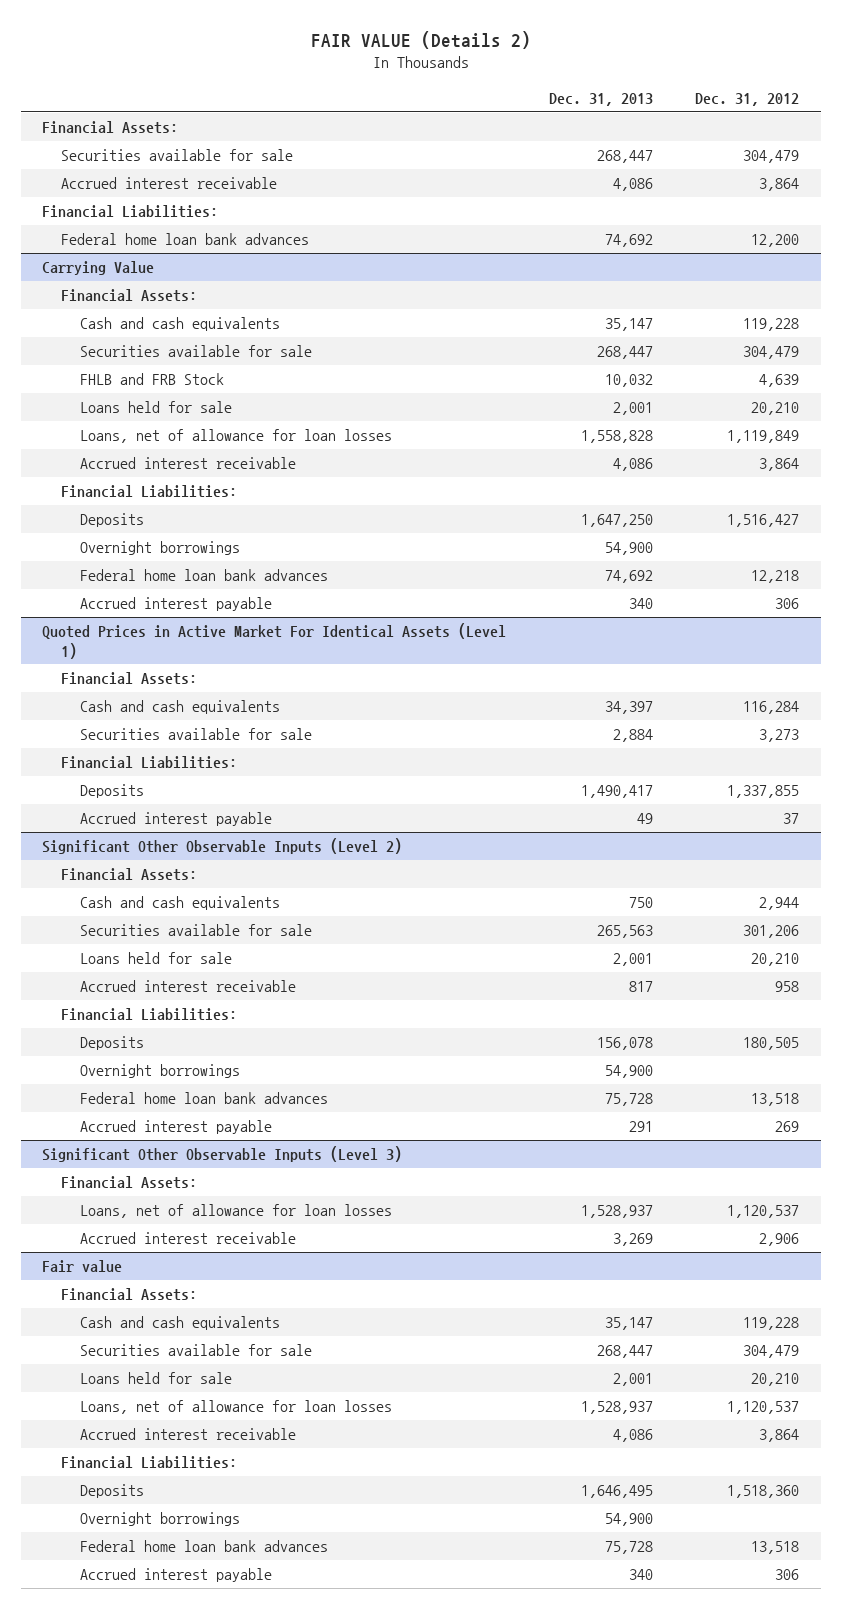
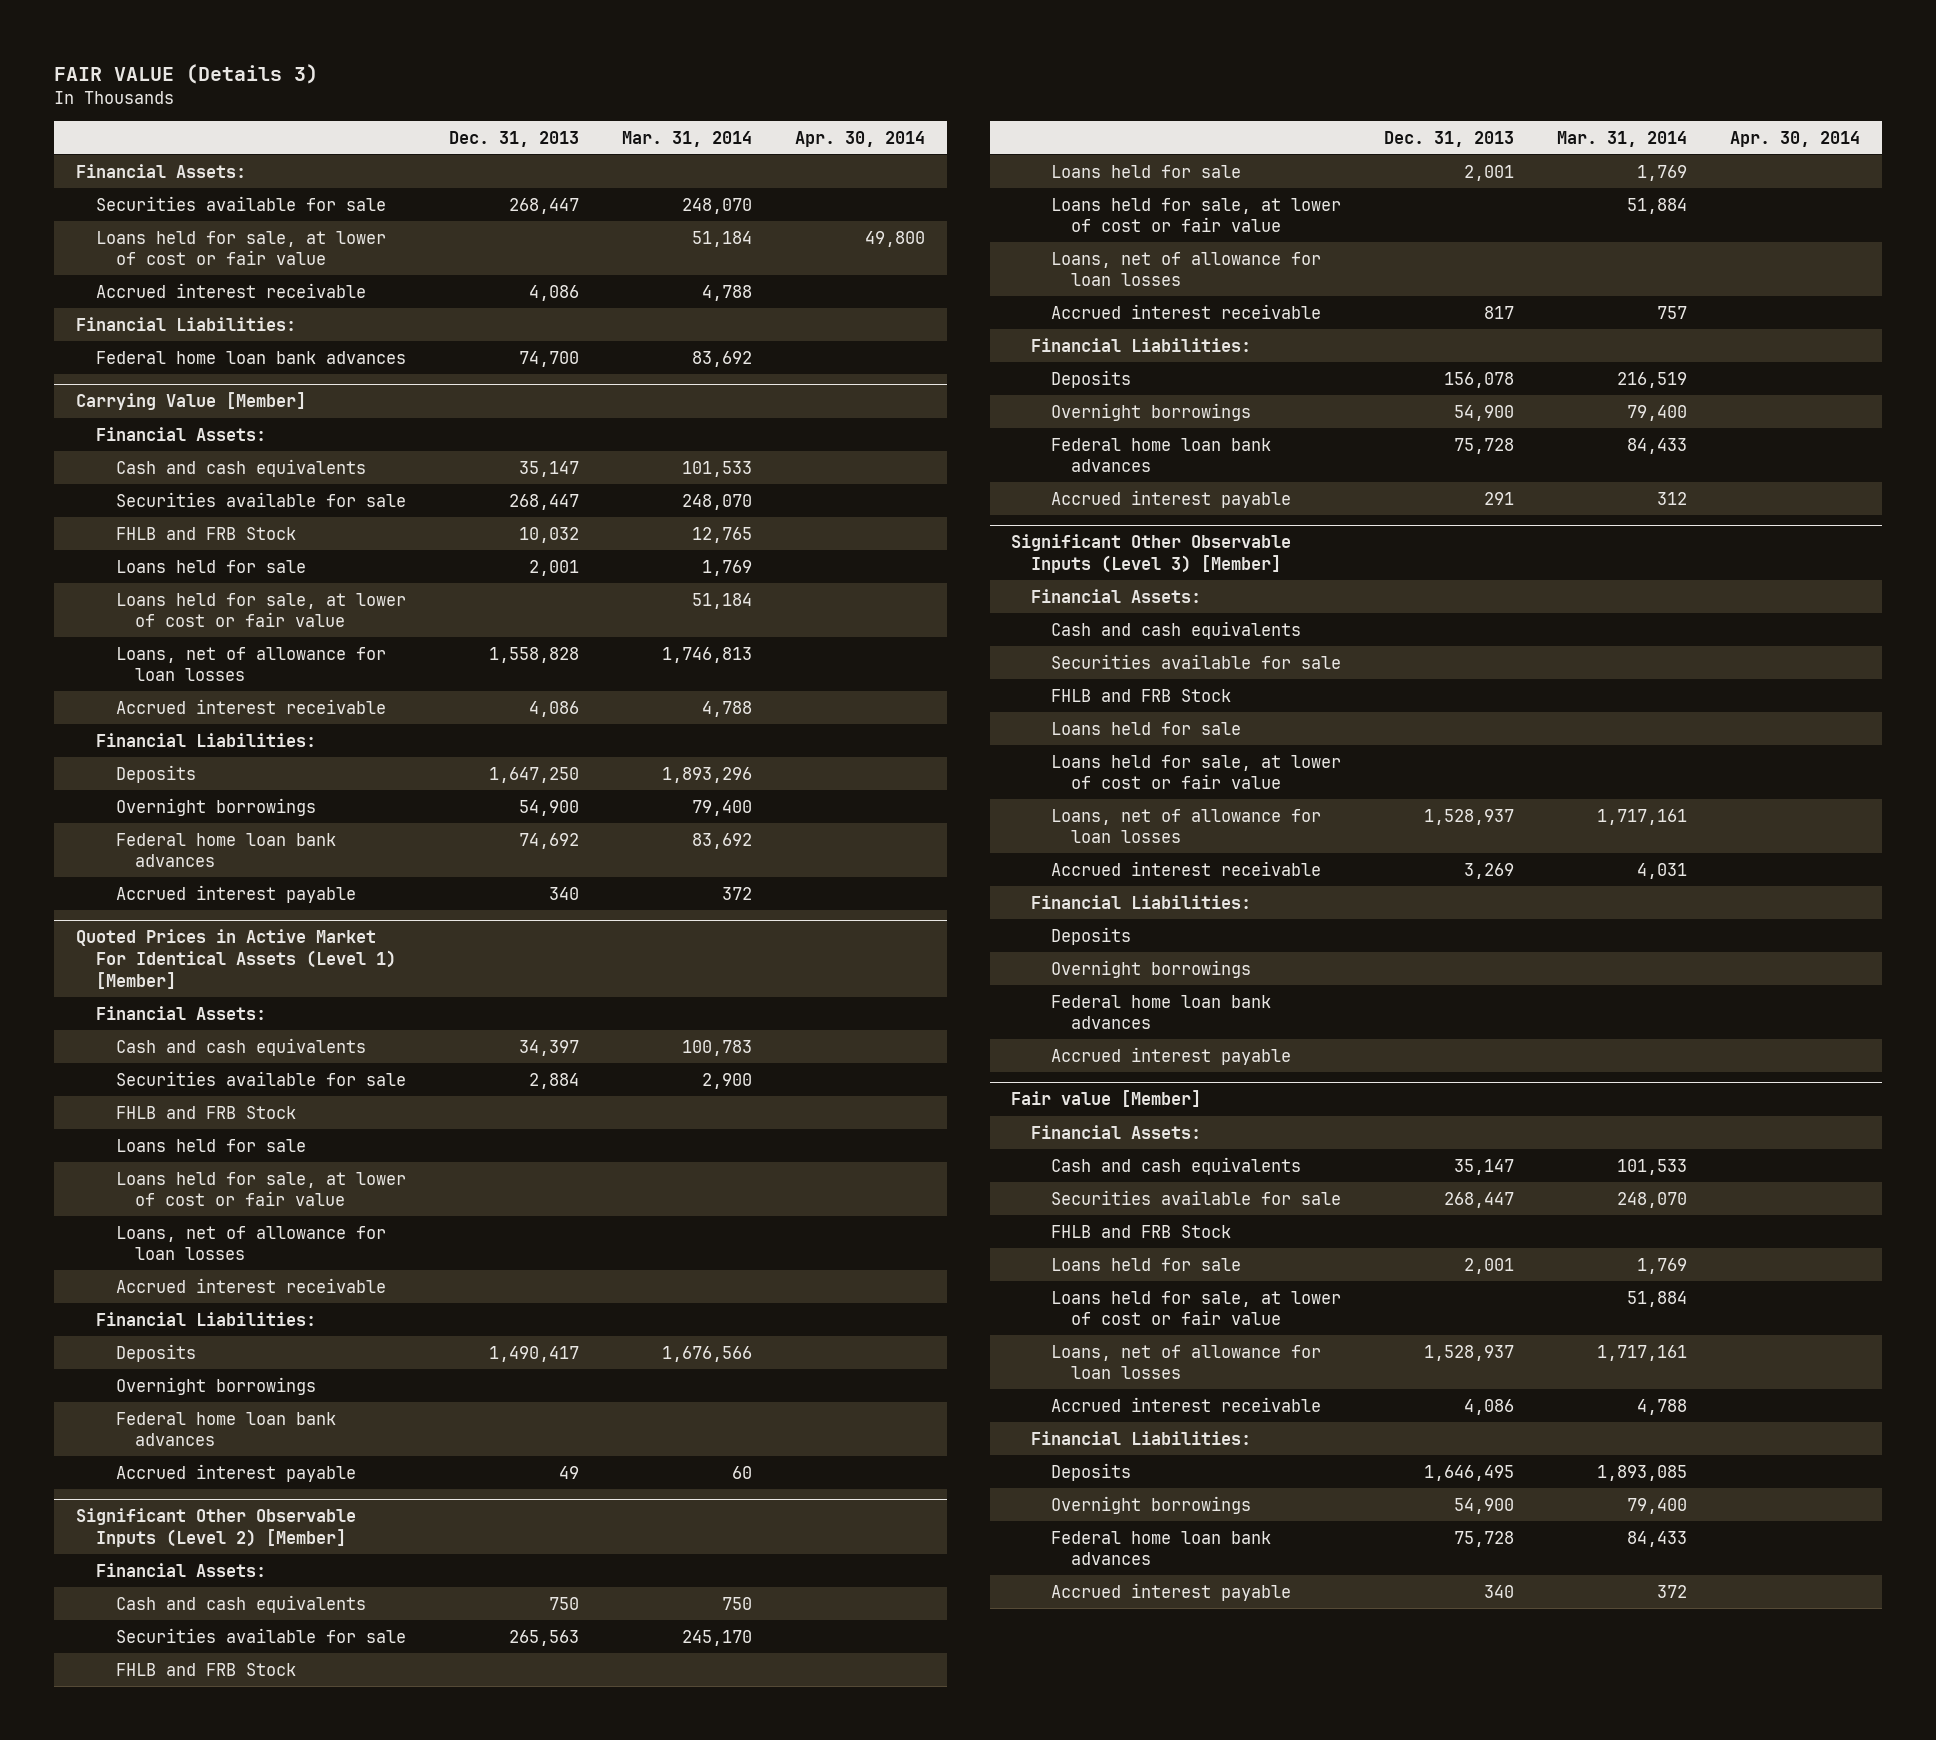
- FAIR VALUE (Details 2)
+ FAIR VALUE (Details 3)
- | Dec. 31, 2013 | Dec. 31, 2012
+ | Dec. 31, 2013 | Mar. 31, 2014 | Apr. 30, 2014
+ Loans held for sale, at lower of cost or fair value | | 51,184 | 49,800
- Federal home loan bank advances | 74,692 | 12,200
- Carrying Value
+ Federal home loan bank advances | 74,700 | 83,692 |
+ Carrying Value [Member]
+ Loans held for sale, at lower of cost or fair value | | 51,184 |
- Quoted Prices in Active Market For Identical Assets (Level 1)
+ Quoted Prices in Active Market For Identical Assets (Level 1) [Member]
+ FHLB and FRB Stock
+ Loans held for sale
+ Loans held for sale, at lower of cost or fair value
+ Loans, net of allowance for loan losses
+ Accrued interest receivable
+ Overnight borrowings
+ Federal home loan bank advances
- Significant Other Observable Inputs (Level 2)
+ Significant Other Observable Inputs (Level 2) [Member]
+ FHLB and FRB Stock
+ Loans held for sale, at lower of cost or fair value | | 51,884 |
+ Loans, net of allowance for loan losses
- Significant Other Observable Inputs (Level 3)
+ Significant Other Observable Inputs (Level 3) [Member]
+ Cash and cash equivalents
+ Securities available for sale
+ FHLB and FRB Stock
+ Loans held for sale
+ Loans held for sale, at lower of cost or fair value
- Fair value
+ Financial Liabilities:
+ Deposits
+ Overnight borrowings
+ Federal home loan bank advances
+ Accrued interest payable
+ Fair value [Member]
+ FHLB and FRB Stock
+ Loans held for sale, at lower of cost or fair value | | 51,884 |

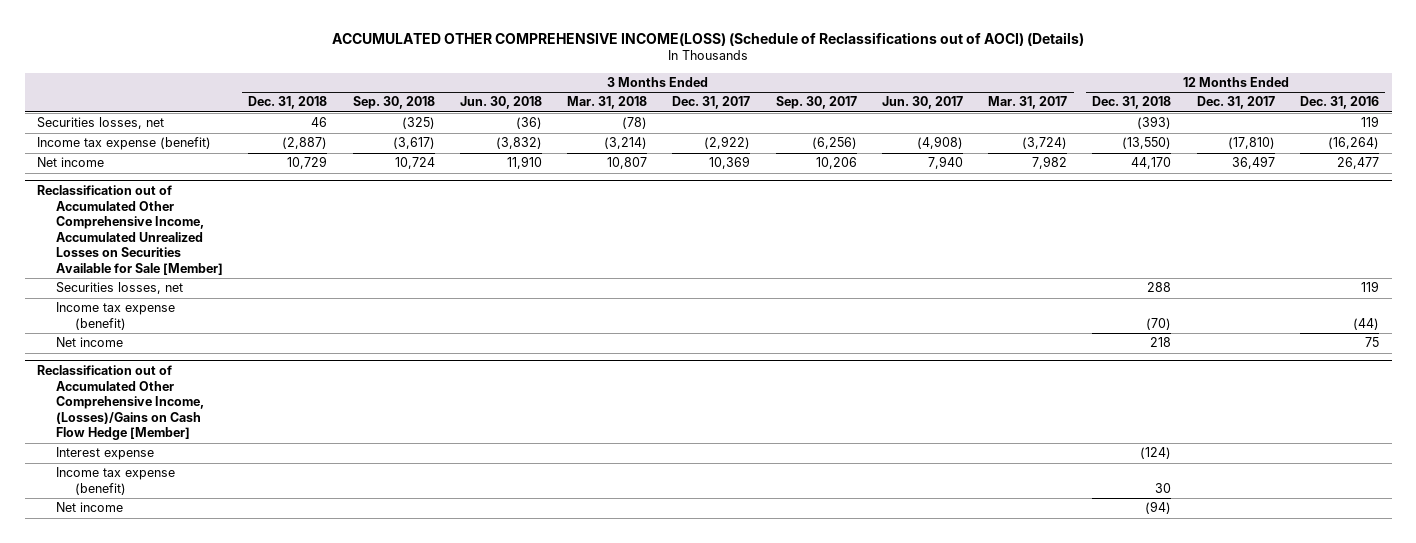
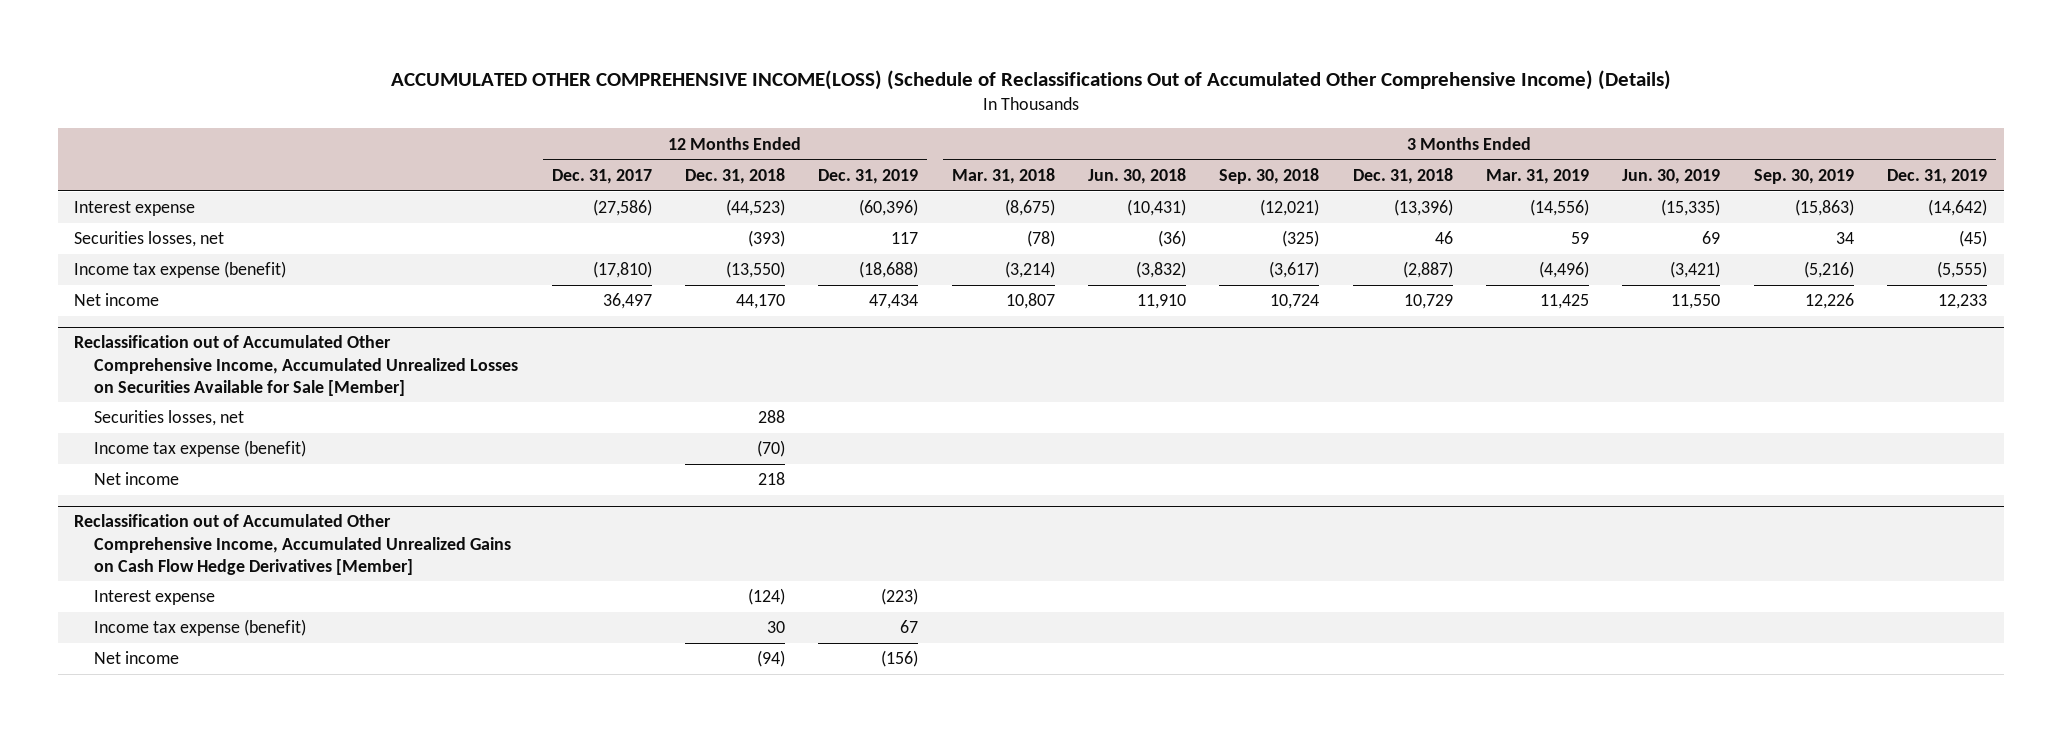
- ACCUMULATED OTHER COMPREHENSIVE INCOME(LOSS) (Schedule of Reclassifications out of AOCI) (Details)
+ ACCUMULATED OTHER COMPREHENSIVE INCOME(LOSS) (Schedule of Reclassifications Out of Accumulated Other Comprehensive Income) (Details)
- | 3 Months Ended Dec. 31, 2018 | 3 Months Ended Sep. 30, 2018 | 3 Months Ended Jun. 30, 2018 | 3 Months Ended Mar. 31, 2018 | 3 Months Ended Dec. 31, 2017 | 3 Months Ended Sep. 30, 2017 | 3 Months Ended Jun. 30, 2017 | 3 Months Ended Mar. 31, 2017 | 12 Months Ended Dec. 31, 2018 | 12 Months Ended Dec. 31, 2017 | 12 Months Ended Dec. 31, 2016
+ | 12 Months Ended Dec. 31, 2017 | 12 Months Ended Dec. 31, 2018 | 12 Months Ended Dec. 31, 2019 | 3 Months Ended Mar. 31, 2018 | 3 Months Ended Jun. 30, 2018 | 3 Months Ended Sep. 30, 2018 | 3 Months Ended Dec. 31, 2018 | 3 Months Ended Mar. 31, 2019 | 3 Months Ended Jun. 30, 2019 | 3 Months Ended Sep. 30, 2019 | 3 Months Ended Dec. 31, 2019
+ Interest expense | (27,586) | (44,523) | (60,396) | (8,675) | (10,431) | (12,021) | (13,396) | (14,556) | (15,335) | (15,863) | (14,642)
- Reclassification out of Accumulated Other Comprehensive Income, (Losses)/Gains on Cash Flow Hedge [Member]
+ Reclassification out of Accumulated Other Comprehensive Income, Accumulated Unrealized Gains on Cash Flow Hedge Derivatives [Member]

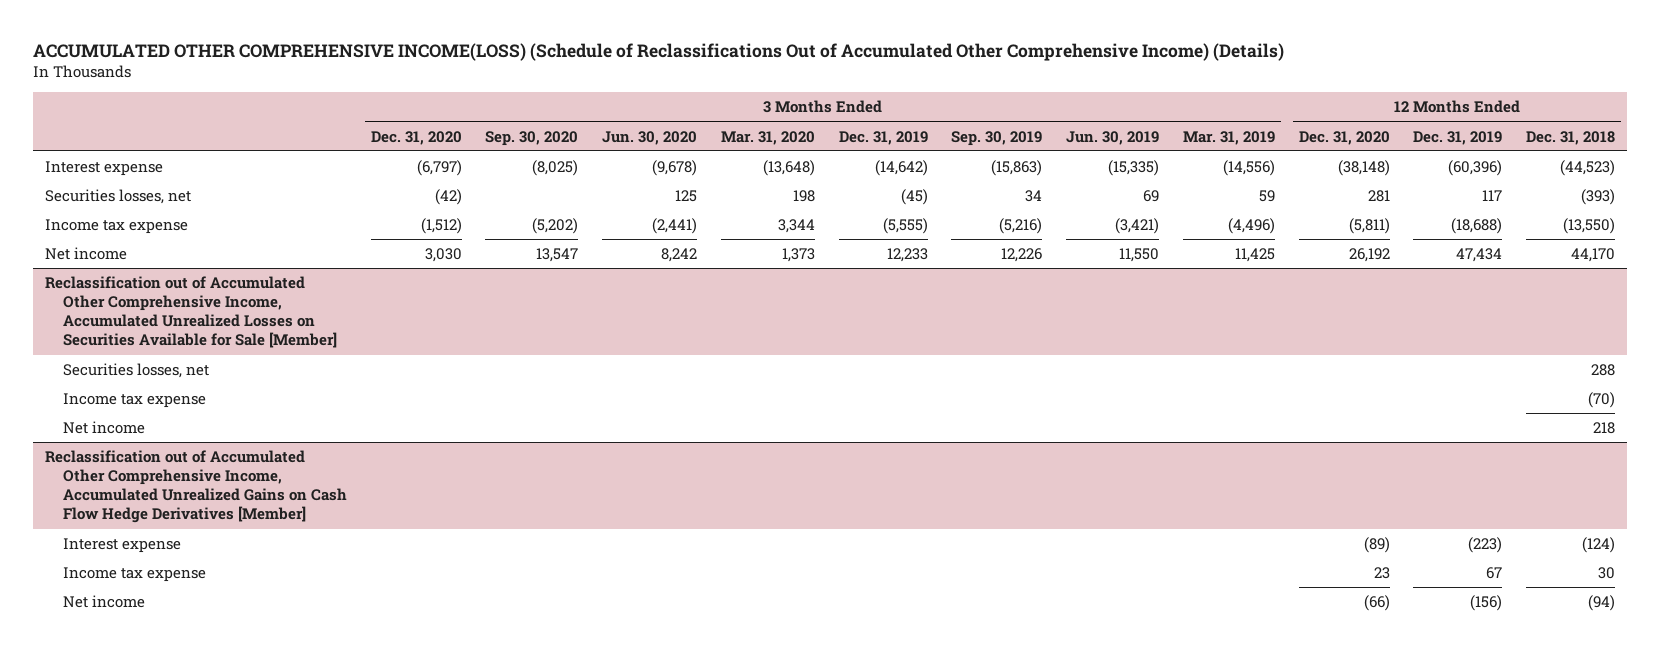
- | 12 Months Ended Dec. 31, 2017 | 12 Months Ended Dec. 31, 2018 | 12 Months Ended Dec. 31, 2019 | 3 Months Ended Mar. 31, 2018 | 3 Months Ended Jun. 30, 2018 | 3 Months Ended Sep. 30, 2018 | 3 Months Ended Dec. 31, 2018 | 3 Months Ended Mar. 31, 2019 | 3 Months Ended Jun. 30, 2019 | 3 Months Ended Sep. 30, 2019 | 3 Months Ended Dec. 31, 2019
+ | 3 Months Ended Dec. 31, 2020 | 3 Months Ended Sep. 30, 2020 | 3 Months Ended Jun. 30, 2020 | 3 Months Ended Mar. 31, 2020 | 3 Months Ended Dec. 31, 2019 | 3 Months Ended Sep. 30, 2019 | 3 Months Ended Jun. 30, 2019 | 3 Months Ended Mar. 31, 2019 | 12 Months Ended Dec. 31, 2020 | 12 Months Ended Dec. 31, 2019 | 12 Months Ended Dec. 31, 2018
- Income tax expense (benefit) | (17,810) | (13,550) | (18,688) | (3,214) | (3,832) | (3,617) | (2,887) | (4,496) | (3,421) | (5,216) | (5,555)
+ Income tax expense | (1,512) | (5,202) | (2,441) | 3,344 | (5,555) | (5,216) | (3,421) | (4,496) | (5,811) | (18,688) | (13,550)
@ Reclassification out of Accumulated Other Comprehensive Income, Accumulated Unrealized Losses on Securities Available for Sale [Member]
- Income tax expense (benefit) | | (70) | | | | | | | | |
+ Income tax expense | | | | | | | | | | | (70)
@ Reclassification out of Accumulated Other Comprehensive Income, Accumulated Unrealized Gains on Cash Flow Hedge Derivatives [Member]
- Income tax expense (benefit) | | 30 | 67 | | | | | | | |
+ Income tax expense | | | | | | | | | 23 | 67 | 30

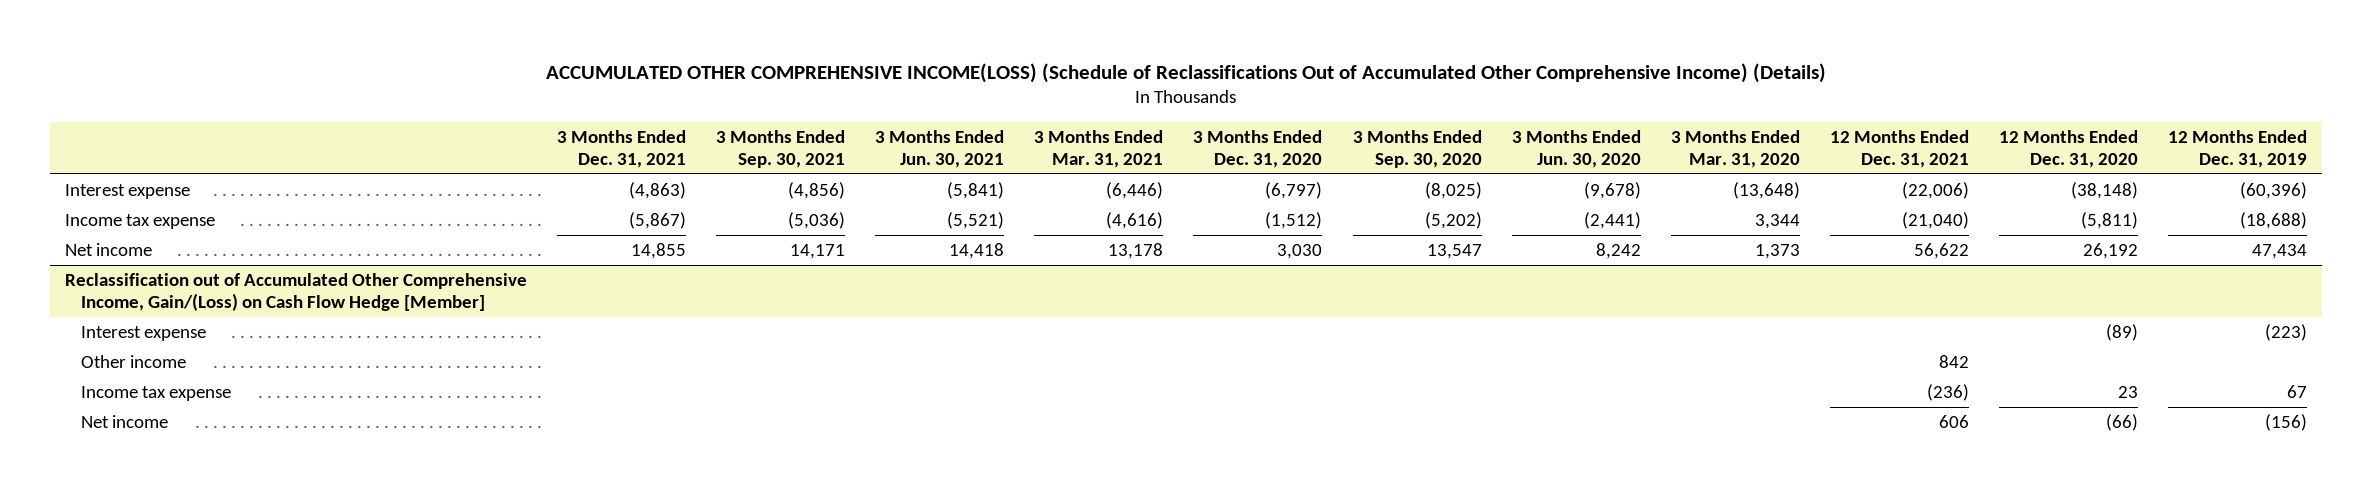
- | 3 Months Ended Dec. 31, 2020 | 3 Months Ended Sep. 30, 2020 | 3 Months Ended Jun. 30, 2020 | 3 Months Ended Mar. 31, 2020 | 3 Months Ended Dec. 31, 2019 | 3 Months Ended Sep. 30, 2019 | 3 Months Ended Jun. 30, 2019 | 3 Months Ended Mar. 31, 2019 | 12 Months Ended Dec. 31, 2020 | 12 Months Ended Dec. 31, 2019 | 12 Months Ended Dec. 31, 2018
+ | 3 Months Ended Dec. 31, 2021 | 3 Months Ended Sep. 30, 2021 | 3 Months Ended Jun. 30, 2021 | 3 Months Ended Mar. 31, 2021 | 3 Months Ended Dec. 31, 2020 | 3 Months Ended Sep. 30, 2020 | 3 Months Ended Jun. 30, 2020 | 3 Months Ended Mar. 31, 2020 | 12 Months Ended Dec. 31, 2021 | 12 Months Ended Dec. 31, 2020 | 12 Months Ended Dec. 31, 2019
- Securities losses, net | (42) | | 125 | 198 | (45) | 34 | 69 | 59 | 281 | 117 | (393)
- Reclassification out of Accumulated Other Comprehensive Income, Accumulated Unrealized Losses on Securities Available for Sale [Member]
- Securities losses, net | | | | | | | | | | | 288
- Income tax expense | | | | | | | | | | | (70)
- Net income | | | | | | | | | | | 218
- Reclassification out of Accumulated Other Comprehensive Income, Accumulated Unrealized Gains on Cash Flow Hedge Derivatives [Member]
+ Reclassification out of Accumulated Other Comprehensive Income, Gain/(Loss) on Cash Flow Hedge [Member]
+ Other income | | | | | | | | | 842 | |

